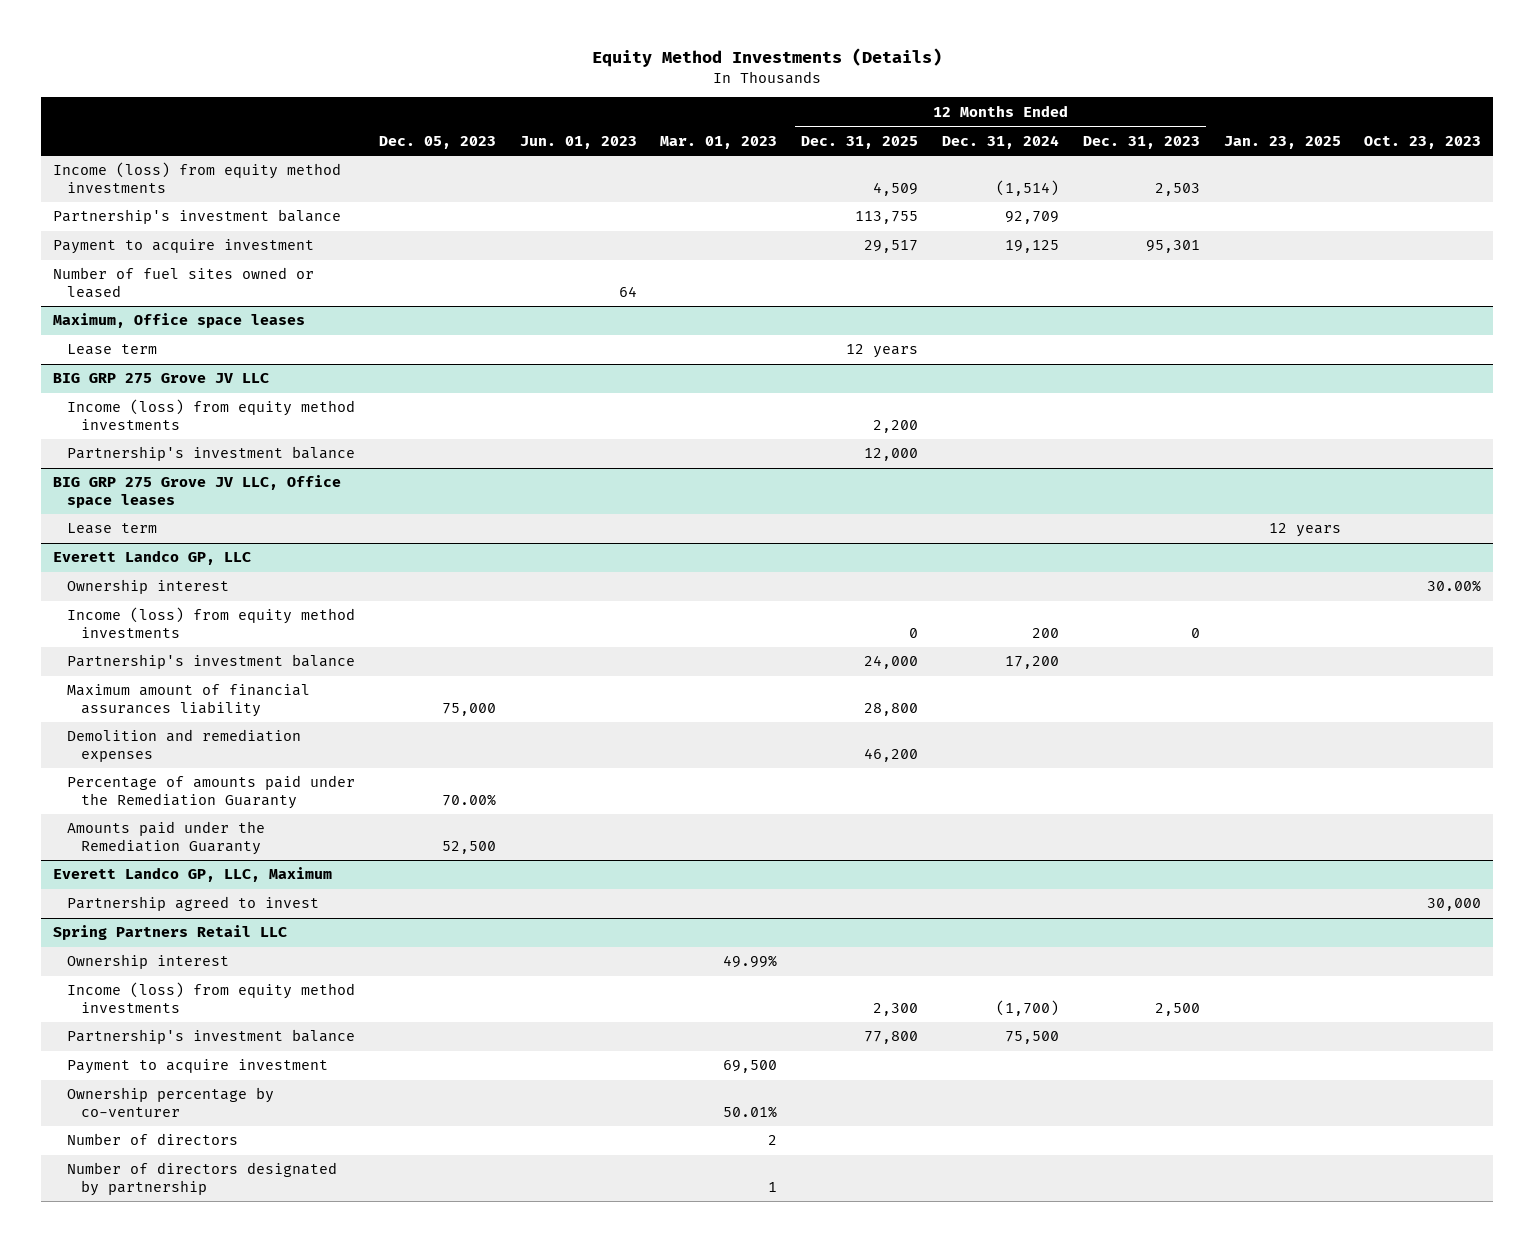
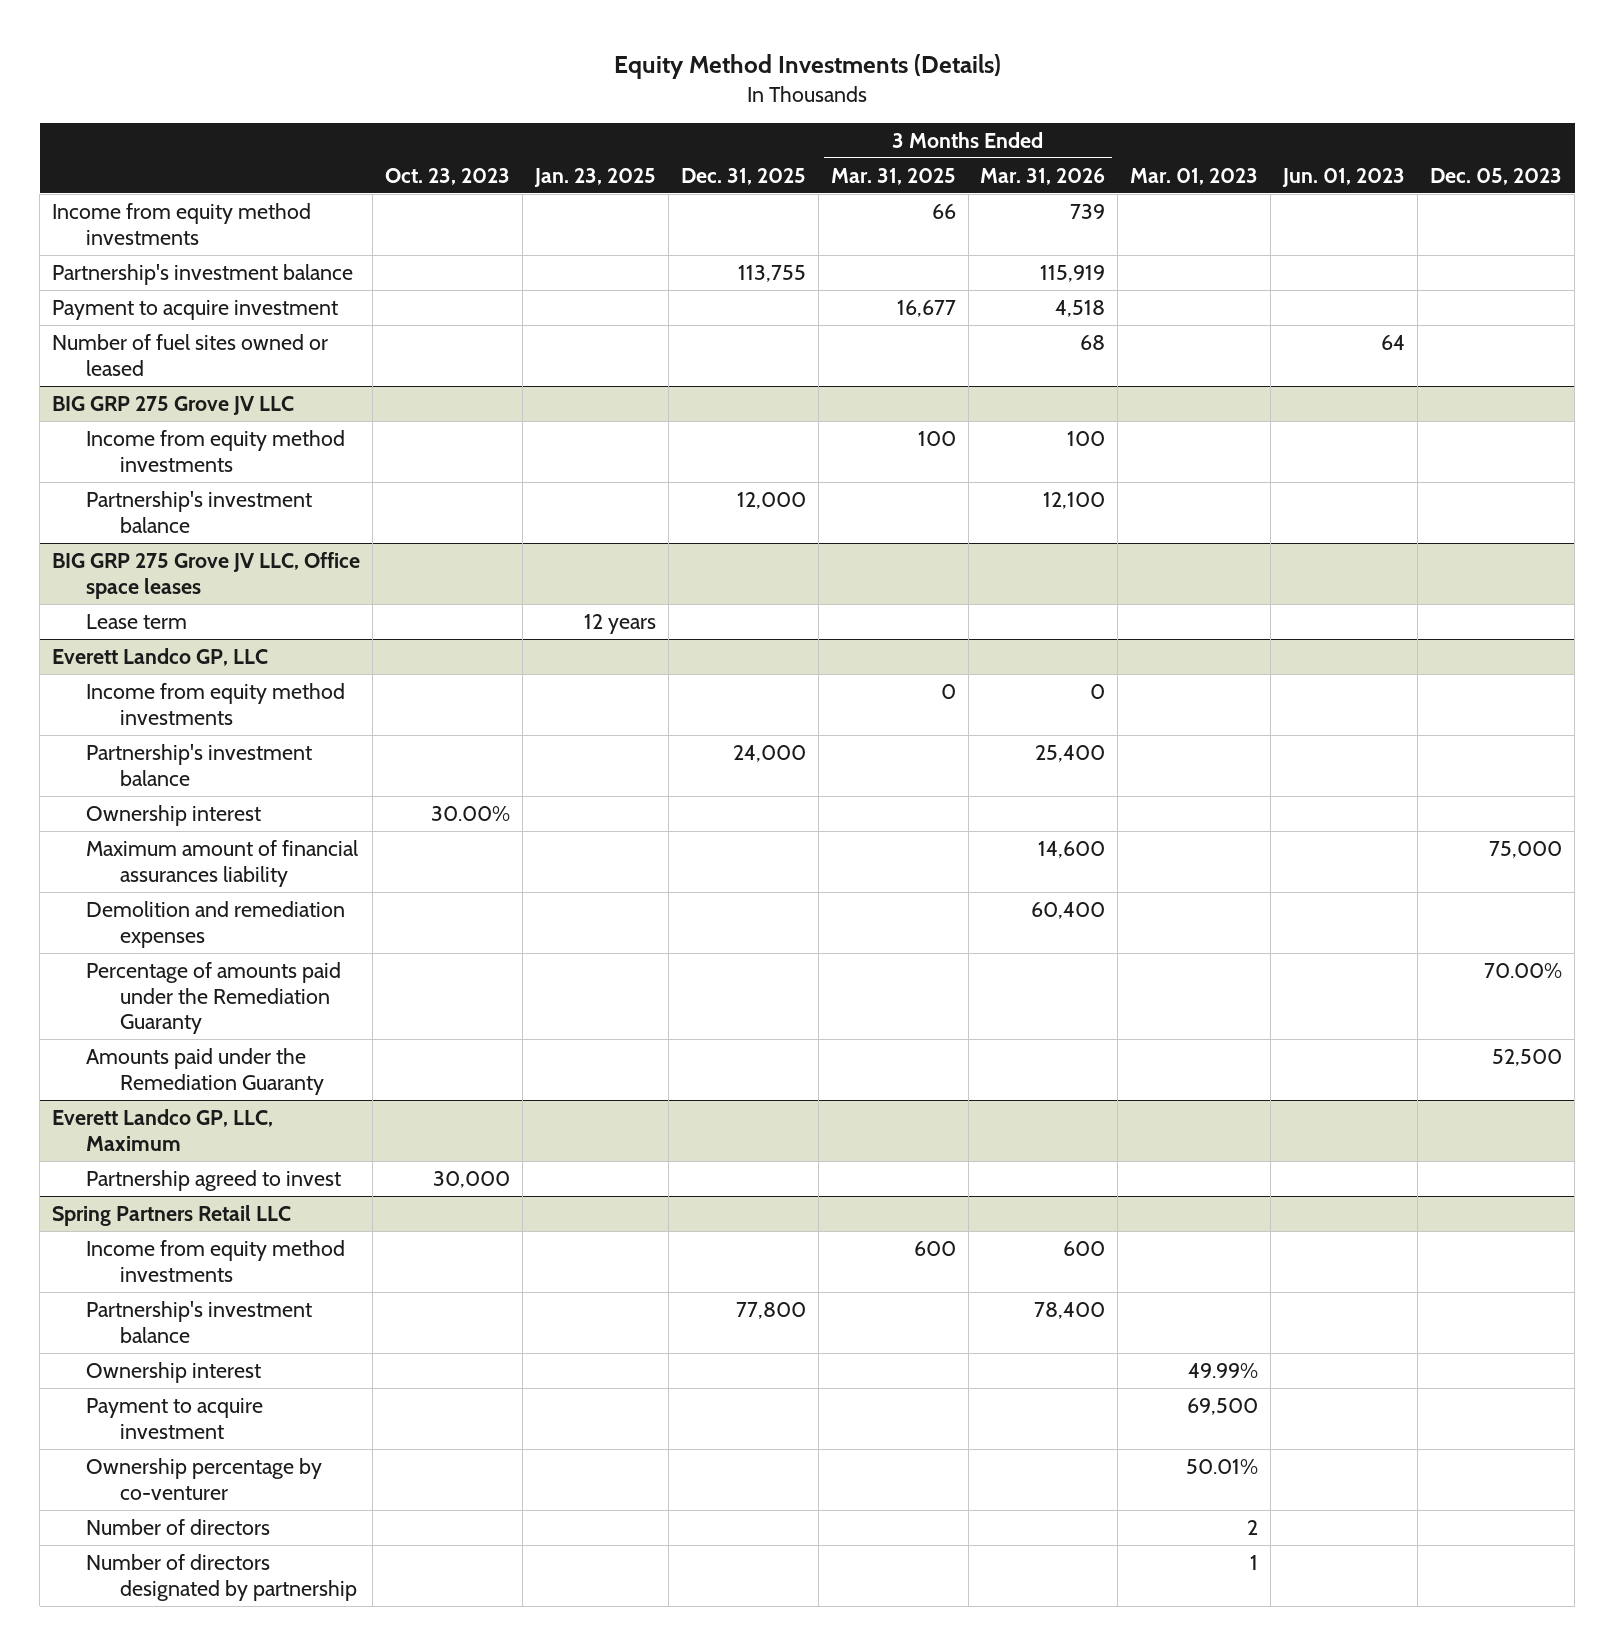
- | Dec. 05, 2023 | Jun. 01, 2023 | Mar. 01, 2023 | 12 Months Ended Dec. 31, 2025 | 12 Months Ended Dec. 31, 2024 | 12 Months Ended Dec. 31, 2023 | Jan. 23, 2025 | Oct. 23, 2023
+ | Oct. 23, 2023 | Jan. 23, 2025 | Dec. 31, 2025 | 3 Months Ended Mar. 31, 2025 | 3 Months Ended Mar. 31, 2026 | Mar. 01, 2023 | Jun. 01, 2023 | Dec. 05, 2023
- Income (loss) from equity method investments | | | | 4,509 | (1,514) | 2,503 | |
+ Income from equity method investments | | | | 66 | 739 | | |
- Maximum, Office space leases
- Lease term | | | | 12 years | | | |
@ BIG GRP 275 Grove JV LLC
- Income (loss) from equity method investments | | | | 2,200 | | | |
+ Income from equity method investments | | | | 100 | 100 | | |
@ Everett Landco GP, LLC
- Income (loss) from equity method investments | | | | 0 | 200 | 0 | |
+ Income from equity method investments | | | | 0 | 0 | | |
moved down: Ownership interest | 30.00% | | | | | | |
@ Spring Partners Retail LLC
- Income (loss) from equity method investments | | | | 2,300 | (1,700) | 2,500 | |
+ Income from equity method investments | | | | 600 | 600 | | |
moved down: Ownership interest | | | | | | 49.99% | |

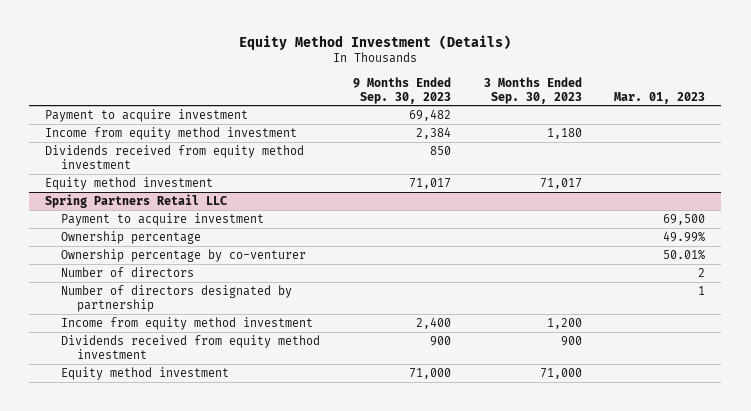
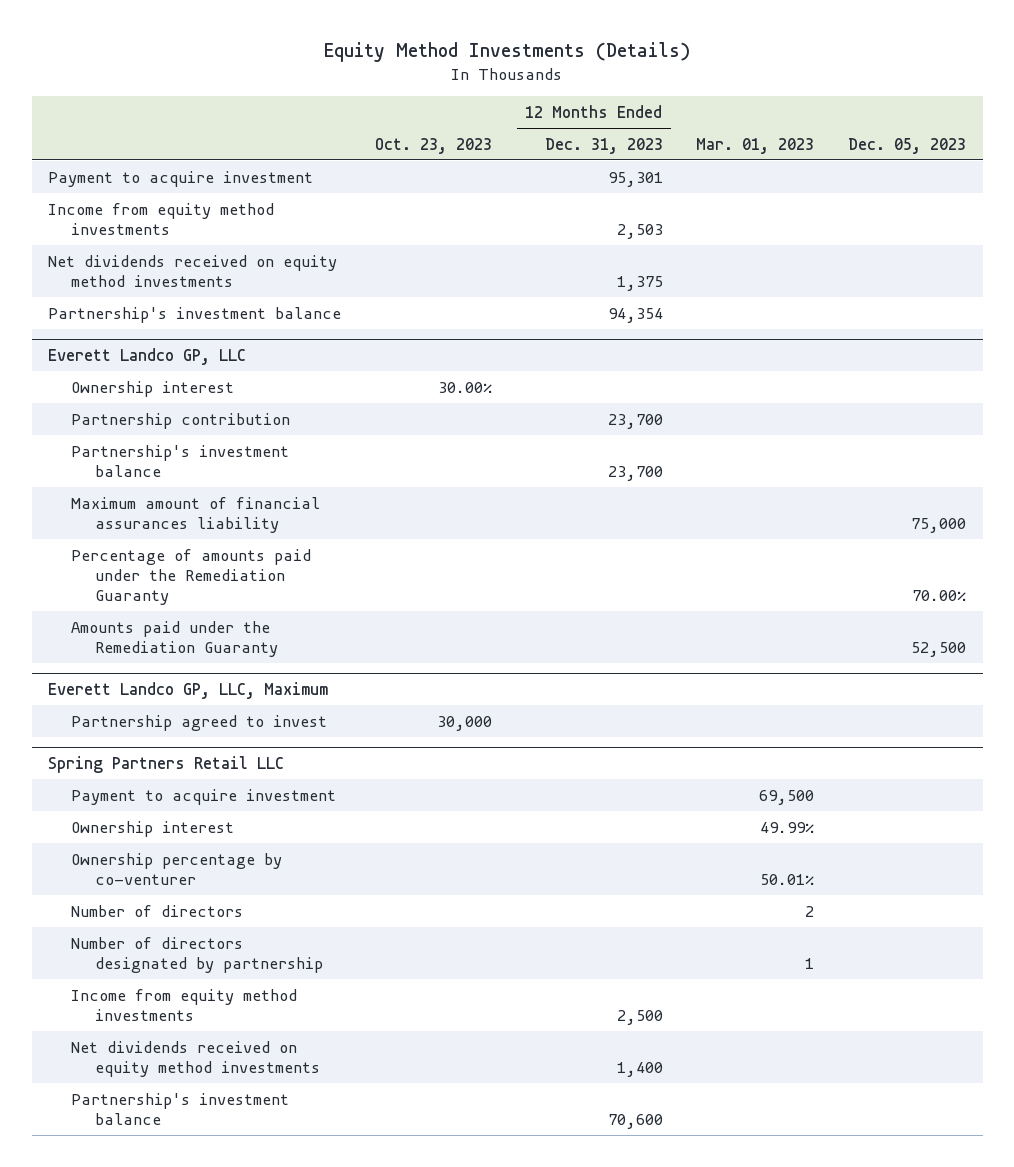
- Equity Method Investment (Details)
+ Equity Method Investments (Details)
- | 9 Months Ended Sep. 30, 2023 | 3 Months Ended Sep. 30, 2023 | Mar. 01, 2023
+ | Oct. 23, 2023 | 12 Months Ended Dec. 31, 2023 | Mar. 01, 2023 | Dec. 05, 2023
- Income from equity method investment | 2,384 | 1,180 |
- Dividends received from equity method investment | 850 | |
- Equity method investment | 71,017 | 71,017 |
+ Income from equity method investments | | 2,503 | |
+ Net dividends received on equity method investments | | 1,375 | |
+ Partnership's investment balance | | 94,354 | |
+ Everett Landco GP, LLC
+ Ownership interest | 30.00% | | |
+ Partnership contribution | | 23,700 | |
+ Partnership's investment balance | | 23,700 | |
+ Maximum amount of financial assurances liability | | | | 75,000
+ Percentage of amounts paid under the Remediation Guaranty | | | | 70.00%
+ Amounts paid under the Remediation Guaranty | | | | 52,500
+ Everett Landco GP, LLC, Maximum
+ Partnership agreed to invest | 30,000 | | |
@ Spring Partners Retail LLC
- Ownership percentage | | | 49.99%
+ Ownership interest | | | 49.99% |
- Income from equity method investment | 2,400 | 1,200 |
- Dividends received from equity method investment | 900 | 900 |
- Equity method investment | 71,000 | 71,000 |
+ Income from equity method investments | | 2,500 | |
+ Net dividends received on equity method investments | | 1,400 | |
+ Partnership's investment balance | | 70,600 | |

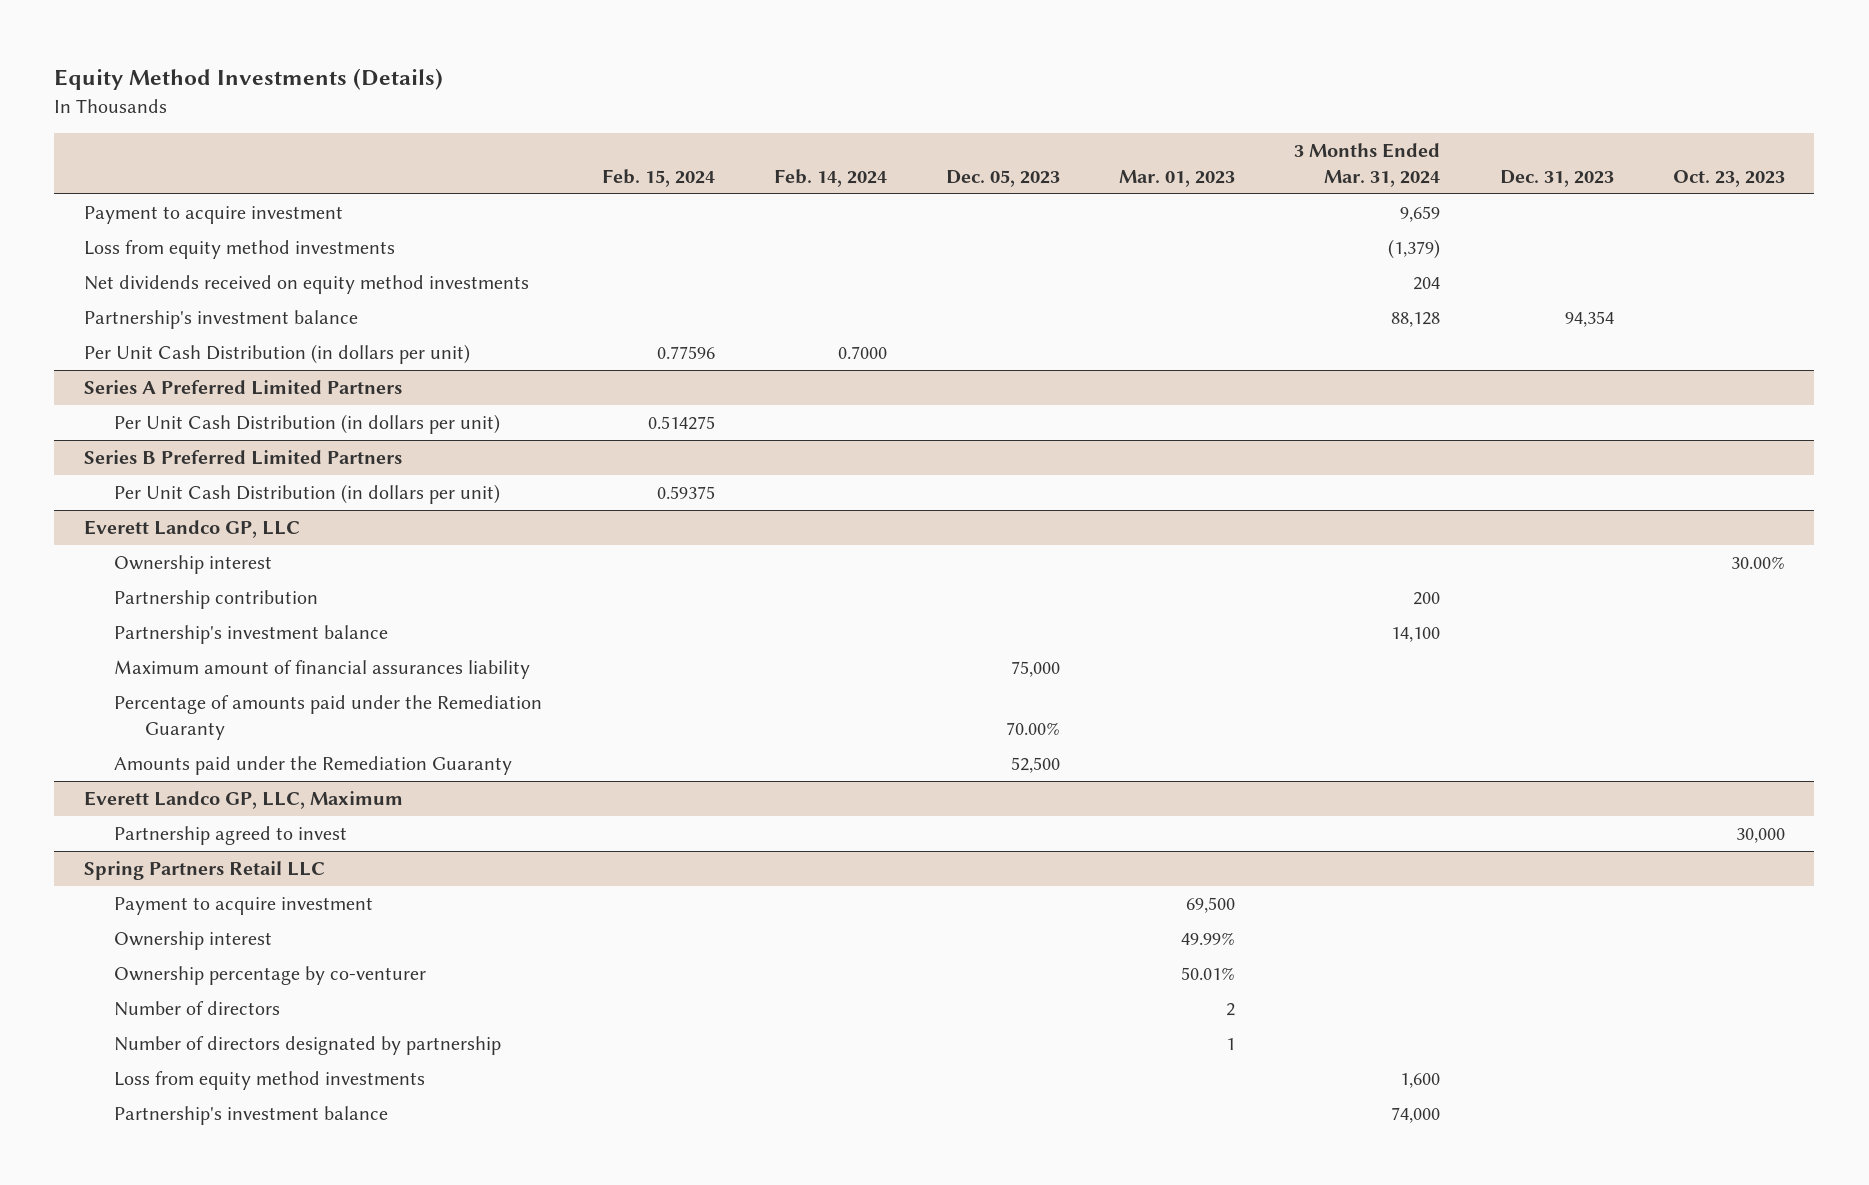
- | Oct. 23, 2023 | 12 Months Ended Dec. 31, 2023 | Mar. 01, 2023 | Dec. 05, 2023
+ | Feb. 15, 2024 | Feb. 14, 2024 | Dec. 05, 2023 | Mar. 01, 2023 | 3 Months Ended Mar. 31, 2024 | Dec. 31, 2023 | Oct. 23, 2023
- Income from equity method investments | | 2,503 | |
+ Loss from equity method investments | | | | | (1,379) | |
+ Per Unit Cash Distribution (in dollars per unit) | 0.77596 | 0.7000 | | | | |
+ Series A Preferred Limited Partners
+ Per Unit Cash Distribution (in dollars per unit) | 0.514275 | | | | | |
+ Series B Preferred Limited Partners
+ Per Unit Cash Distribution (in dollars per unit) | 0.59375 | | | | | |
@ Spring Partners Retail LLC
- Income from equity method investments | | 2,500 | |
- Net dividends received on equity method investments | | 1,400 | |
+ Loss from equity method investments | | | | | 1,600 | |

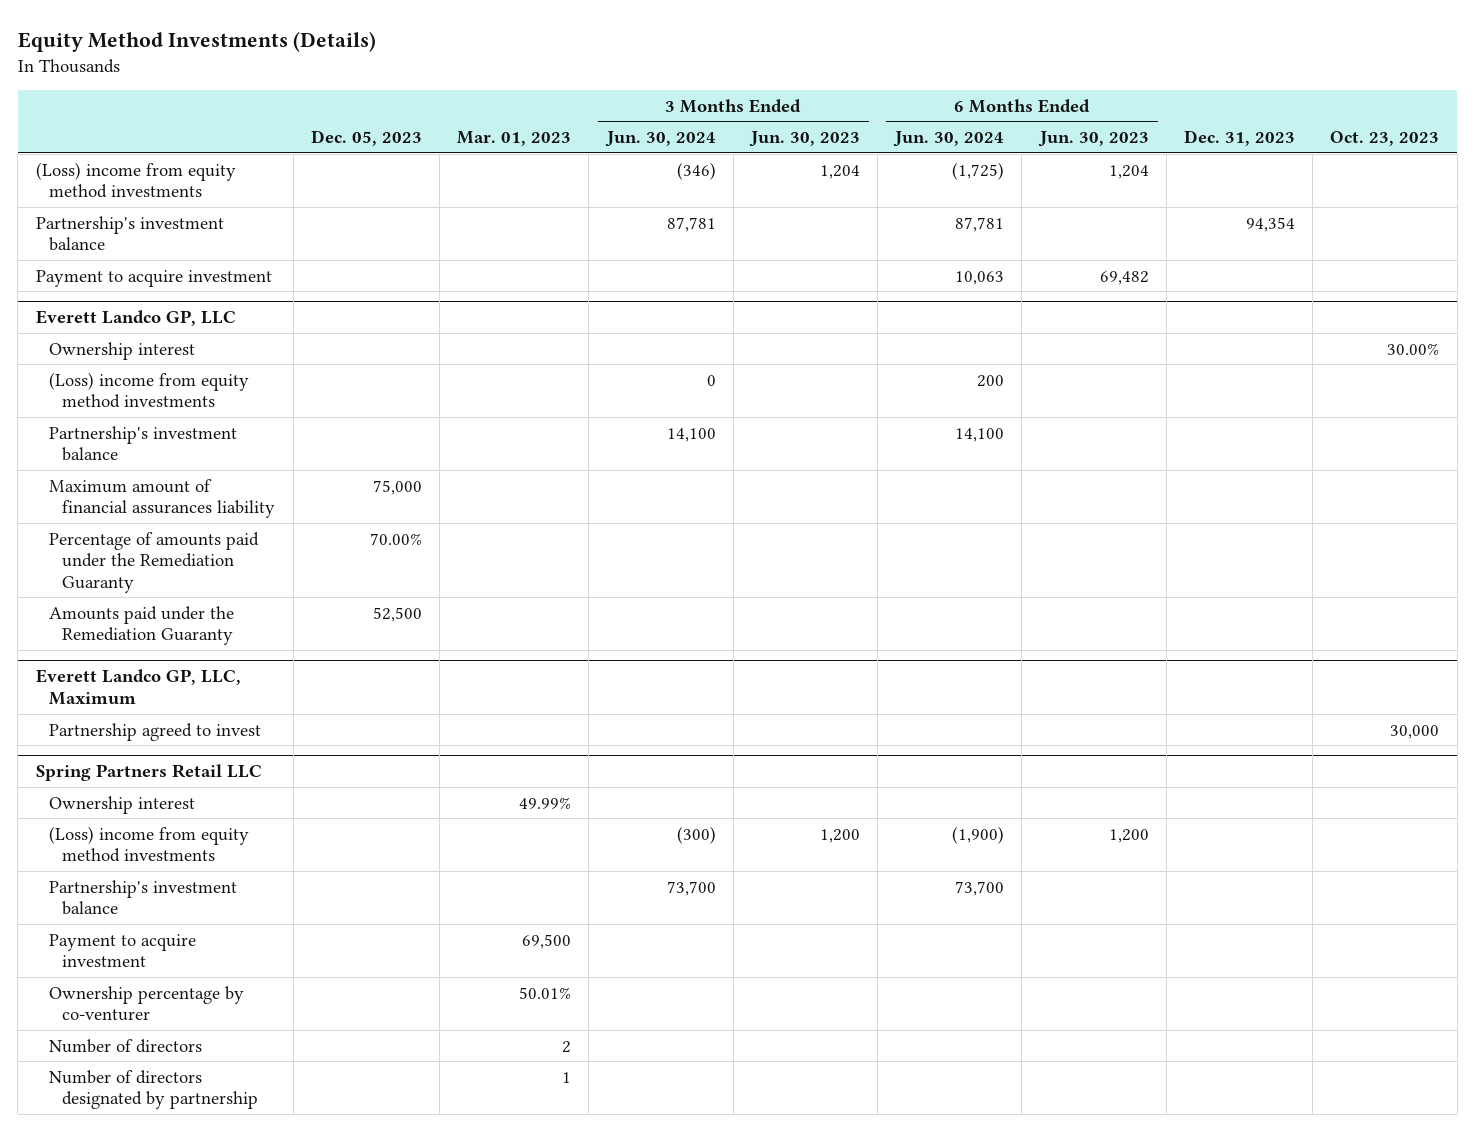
- | Feb. 15, 2024 | Feb. 14, 2024 | Dec. 05, 2023 | Mar. 01, 2023 | 3 Months Ended Mar. 31, 2024 | Dec. 31, 2023 | Oct. 23, 2023
+ | Dec. 05, 2023 | Mar. 01, 2023 | 3 Months Ended Jun. 30, 2024 | 3 Months Ended Jun. 30, 2023 | 6 Months Ended Jun. 30, 2024 | 6 Months Ended Jun. 30, 2023 | Dec. 31, 2023 | Oct. 23, 2023
- Loss from equity method investments | | | | | (1,379) | |
- Net dividends received on equity method investments | | | | | 204 | |
+ (Loss) income from equity method investments | | | (346) | 1,204 | (1,725) | 1,204 | |
- Per Unit Cash Distribution (in dollars per unit) | 0.77596 | 0.7000 | | | | |
- Series A Preferred Limited Partners
- Per Unit Cash Distribution (in dollars per unit) | 0.514275 | | | | | |
- Series B Preferred Limited Partners
- Per Unit Cash Distribution (in dollars per unit) | 0.59375 | | | | | |
moved down: Payment to acquire investment | | | | | 10,063 | 69,482 | |
@ Everett Landco GP, LLC
- Partnership contribution | | | | | 200 | |
+ (Loss) income from equity method investments | | | 0 | | 200 | | |
@ Spring Partners Retail LLC
+ (Loss) income from equity method investments | | | (300) | 1,200 | (1,900) | 1,200 | |
moved up: Partnership's investment balance | | | 73,700 | | 73,700 | | |
moved down: Payment to acquire investment | | 69,500 | | | | | |
- Loss from equity method investments | | | | | 1,600 | |

